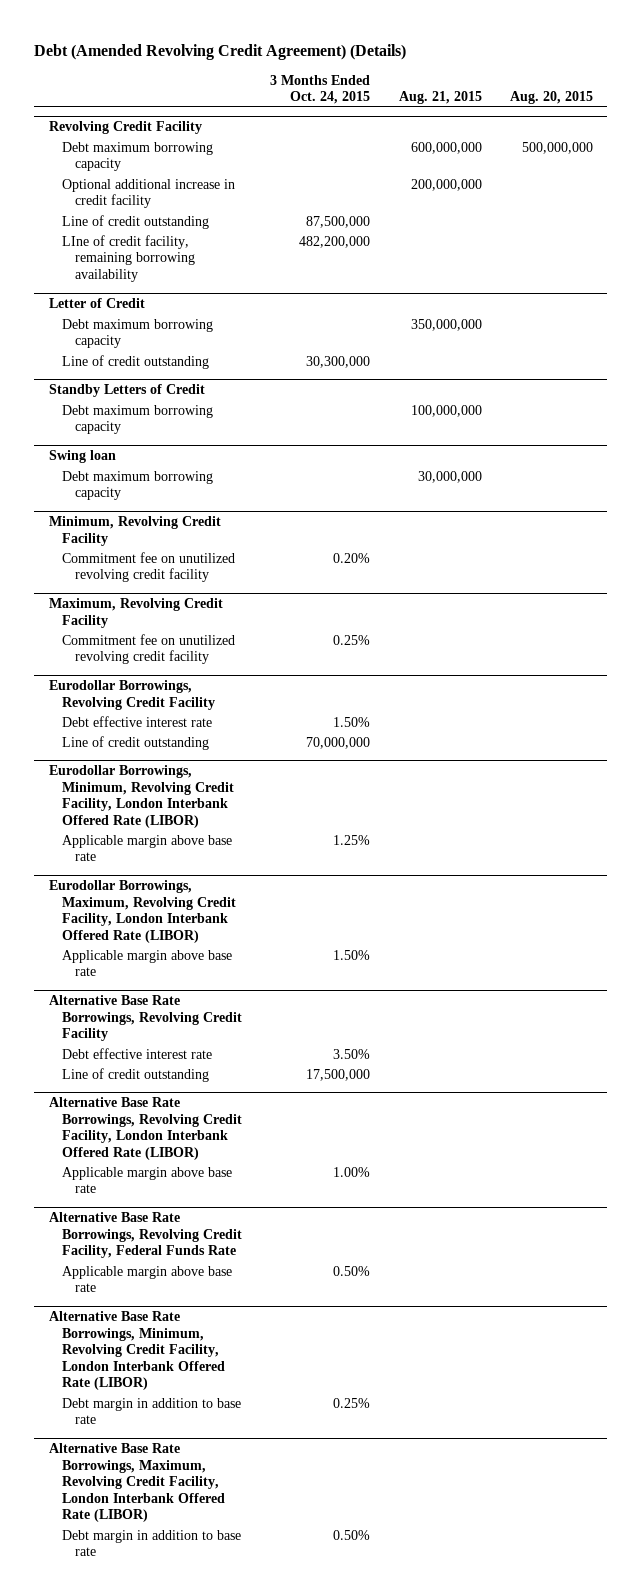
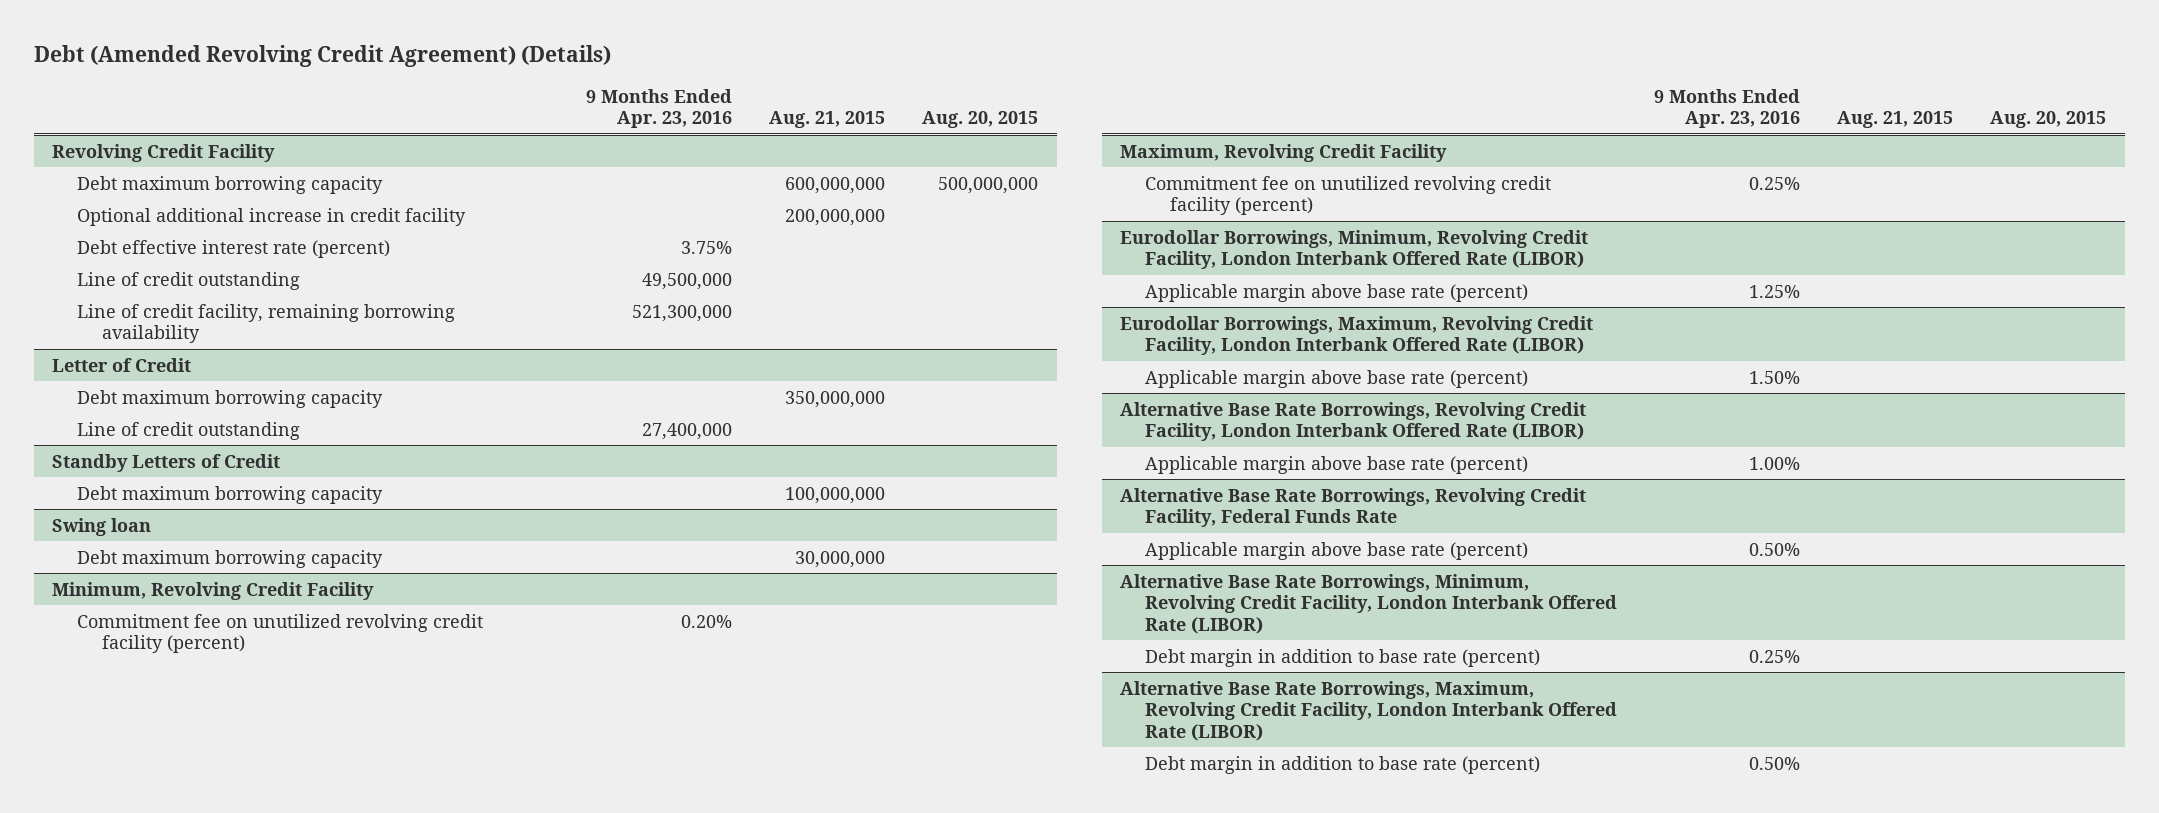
- | 3 Months Ended Oct. 24, 2015 | Aug. 21, 2015 | Aug. 20, 2015
+ | 9 Months Ended Apr. 23, 2016 | Aug. 21, 2015 | Aug. 20, 2015
@ Revolving Credit Facility
+ Debt effective interest rate (percent) | 3.75% | |
- LIne of credit facility, remaining borrowing availability | 482,200,000 | |
+ Line of credit facility, remaining borrowing availability | 521,300,000 | |
@ Minimum, Revolving Credit Facility
- Commitment fee on unutilized revolving credit facility | 0.20% | |
+ Commitment fee on unutilized revolving credit facility (percent) | 0.20% | |
@ Maximum, Revolving Credit Facility
- Commitment fee on unutilized revolving credit facility | 0.25% | |
- Eurodollar Borrowings, Revolving Credit Facility
- Debt effective interest rate | 1.50% | |
- Line of credit outstanding | 70,000,000 | |
@ Maximum, Revolving Credit Facility
+ Commitment fee on unutilized revolving credit facility (percent) | 0.25% | |
@ Eurodollar Borrowings, Minimum, Revolving Credit Facility, London Interbank Offered Rate (LIBOR)
- Applicable margin above base rate | 1.25% | |
+ Applicable margin above base rate (percent) | 1.25% | |
@ Eurodollar Borrowings, Maximum, Revolving Credit Facility, London Interbank Offered Rate (LIBOR)
- Applicable margin above base rate | 1.50% | |
- Alternative Base Rate Borrowings, Revolving Credit Facility
- Debt effective interest rate | 3.50% | |
- Line of credit outstanding | 17,500,000 | |
@ Eurodollar Borrowings, Maximum, Revolving Credit Facility, London Interbank Offered Rate (LIBOR)
+ Applicable margin above base rate (percent) | 1.50% | |
@ Alternative Base Rate Borrowings, Revolving Credit Facility, London Interbank Offered Rate (LIBOR)
- Applicable margin above base rate | 1.00% | |
+ Applicable margin above base rate (percent) | 1.00% | |
@ Alternative Base Rate Borrowings, Revolving Credit Facility, Federal Funds Rate
- Applicable margin above base rate | 0.50% | |
+ Applicable margin above base rate (percent) | 0.50% | |
@ Alternative Base Rate Borrowings, Minimum, Revolving Credit Facility, London Interbank Offered Rate (LIBOR)
- Debt margin in addition to base rate | 0.25% | |
+ Debt margin in addition to base rate (percent) | 0.25% | |
@ Alternative Base Rate Borrowings, Maximum, Revolving Credit Facility, London Interbank Offered Rate (LIBOR)
- Debt margin in addition to base rate | 0.50% | |
+ Debt margin in addition to base rate (percent) | 0.50% | |

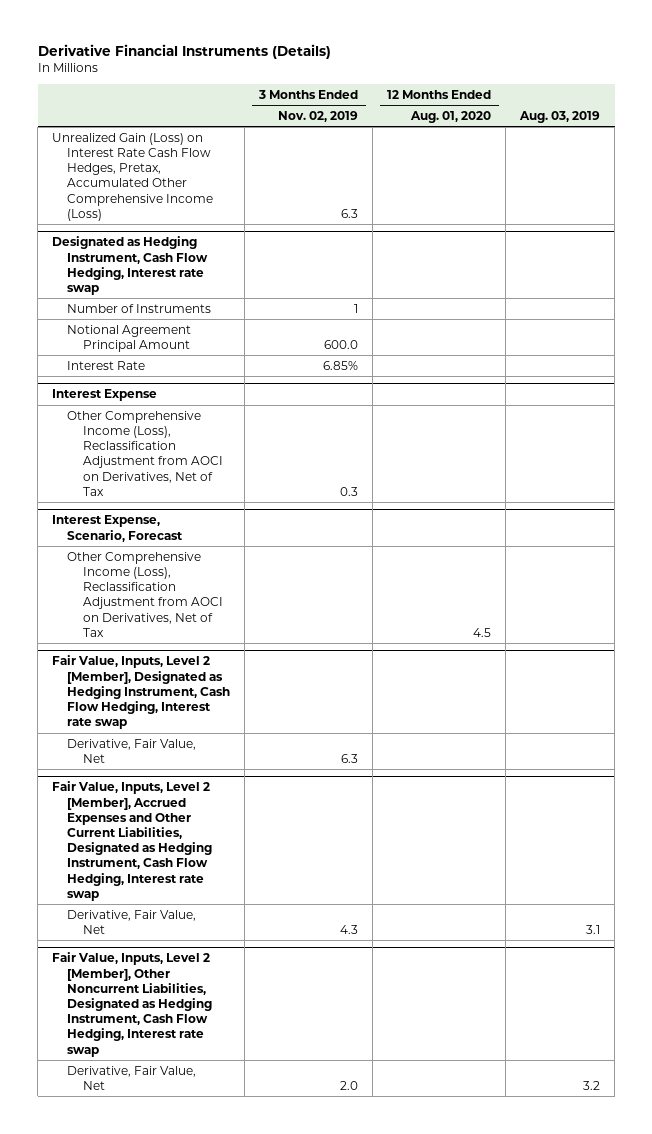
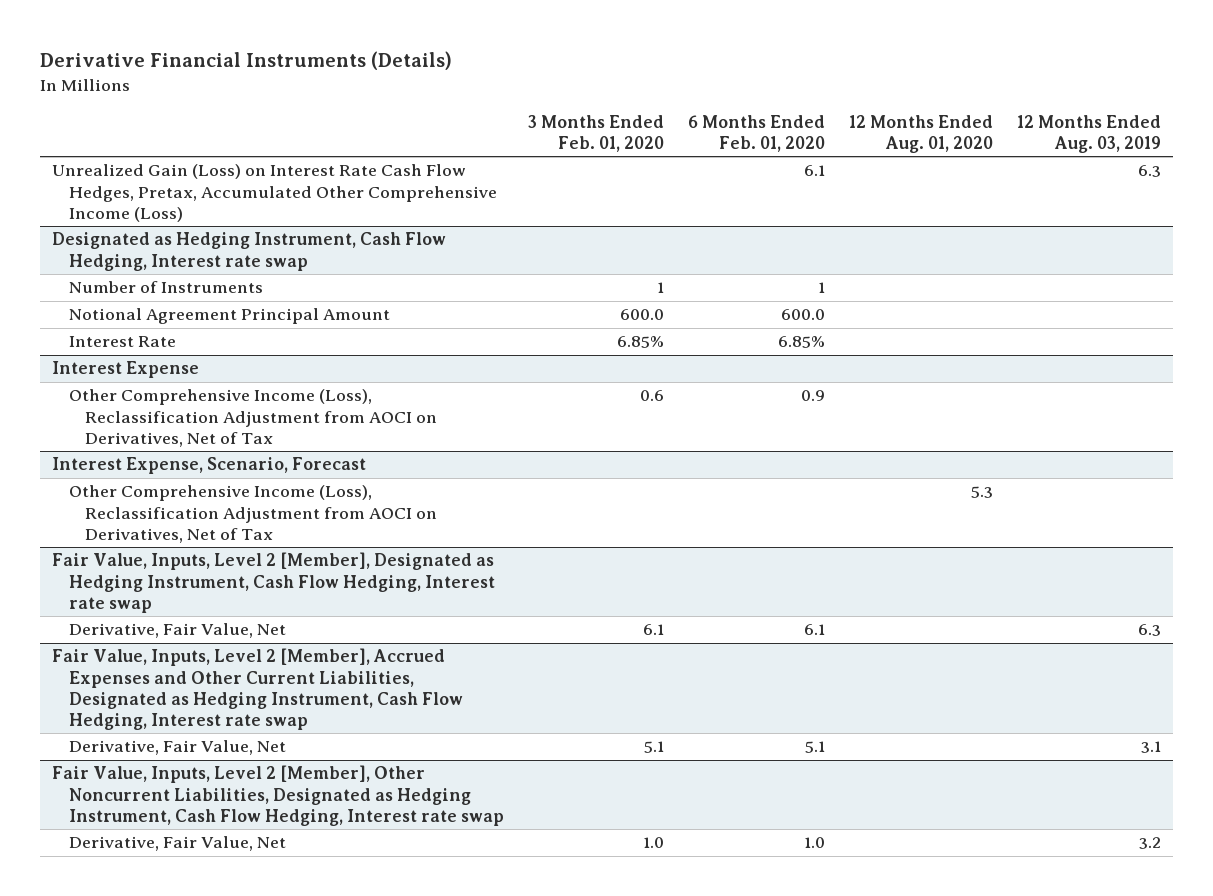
- | 3 Months Ended Nov. 02, 2019 | 12 Months Ended Aug. 01, 2020 | Aug. 03, 2019
+ | 3 Months Ended Feb. 01, 2020 | 6 Months Ended Feb. 01, 2020 | 12 Months Ended Aug. 01, 2020 | 12 Months Ended Aug. 03, 2019
@ Interest Expense, Scenario, Forecast
- Other Comprehensive Income (Loss), Reclassification Adjustment from AOCI on Derivatives, Net of Tax | | 4.5 |
+ Other Comprehensive Income (Loss), Reclassification Adjustment from AOCI on Derivatives, Net of Tax | | | 5.3 |

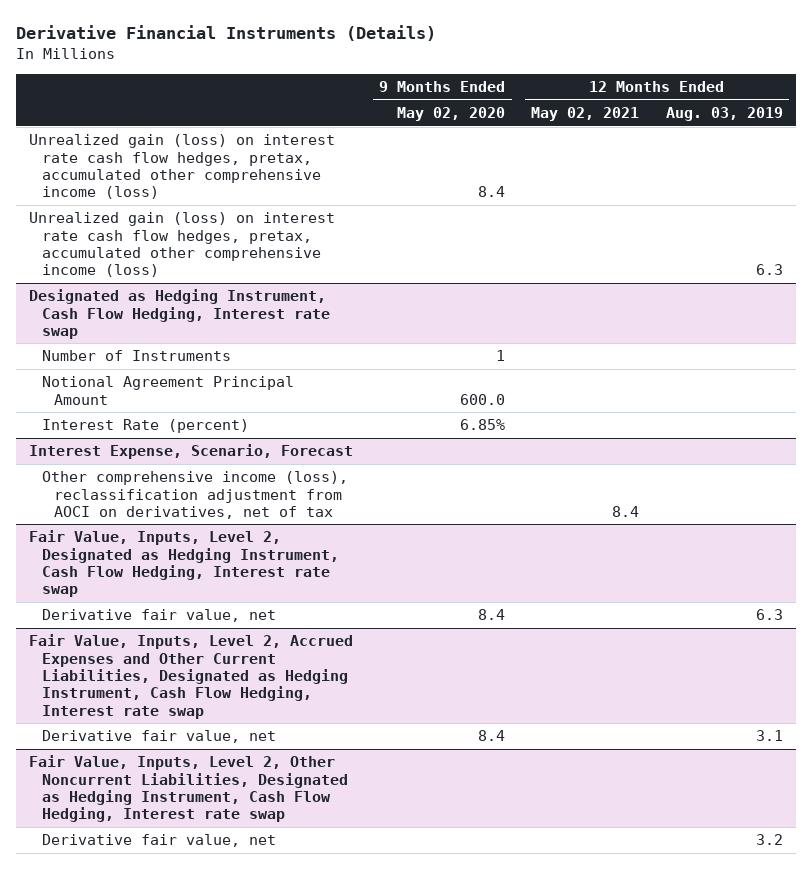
- | 3 Months Ended Feb. 01, 2020 | 6 Months Ended Feb. 01, 2020 | 12 Months Ended Aug. 01, 2020 | 12 Months Ended Aug. 03, 2019
+ | 9 Months Ended May 02, 2020 | 12 Months Ended May 02, 2021 | 12 Months Ended Aug. 03, 2019
- Unrealized Gain (Loss) on Interest Rate Cash Flow Hedges, Pretax, Accumulated Other Comprehensive Income (Loss) | | 6.1 | | 6.3
+ Unrealized gain (loss) on interest rate cash flow hedges, pretax, accumulated other comprehensive income (loss) | 8.4 | |
+ Unrealized gain (loss) on interest rate cash flow hedges, pretax, accumulated other comprehensive income (loss) | | | 6.3
@ Designated as Hedging Instrument, Cash Flow Hedging, Interest rate swap
- Interest Rate | 6.85% | 6.85% | |
- Interest Expense
- Other Comprehensive Income (Loss), Reclassification Adjustment from AOCI on Derivatives, Net of Tax | 0.6 | 0.9 | |
@ Designated as Hedging Instrument, Cash Flow Hedging, Interest rate swap
+ Interest Rate (percent) | 6.85% | |
@ Interest Expense, Scenario, Forecast
- Other Comprehensive Income (Loss), Reclassification Adjustment from AOCI on Derivatives, Net of Tax | | | 5.3 |
- Fair Value, Inputs, Level 2 [Member], Designated as Hedging Instrument, Cash Flow Hedging, Interest rate swap
- Derivative, Fair Value, Net | 6.1 | 6.1 | | 6.3
- Fair Value, Inputs, Level 2 [Member], Accrued Expenses and Other Current Liabilities, Designated as Hedging Instrument, Cash Flow Hedging, Interest rate swap
- Derivative, Fair Value, Net | 5.1 | 5.1 | | 3.1
- Fair Value, Inputs, Level 2 [Member], Other Noncurrent Liabilities, Designated as Hedging Instrument, Cash Flow Hedging, Interest rate swap
- Derivative, Fair Value, Net | 1.0 | 1.0 | | 3.2
@ Interest Expense, Scenario, Forecast
+ Other comprehensive income (loss), reclassification adjustment from AOCI on derivatives, net of tax | | 8.4 |
+ Fair Value, Inputs, Level 2, Designated as Hedging Instrument, Cash Flow Hedging, Interest rate swap
+ Derivative fair value, net | 8.4 | | 6.3
+ Fair Value, Inputs, Level 2, Accrued Expenses and Other Current Liabilities, Designated as Hedging Instrument, Cash Flow Hedging, Interest rate swap
+ Derivative fair value, net | 8.4 | | 3.1
+ Fair Value, Inputs, Level 2, Other Noncurrent Liabilities, Designated as Hedging Instrument, Cash Flow Hedging, Interest rate swap
+ Derivative fair value, net | | | 3.2

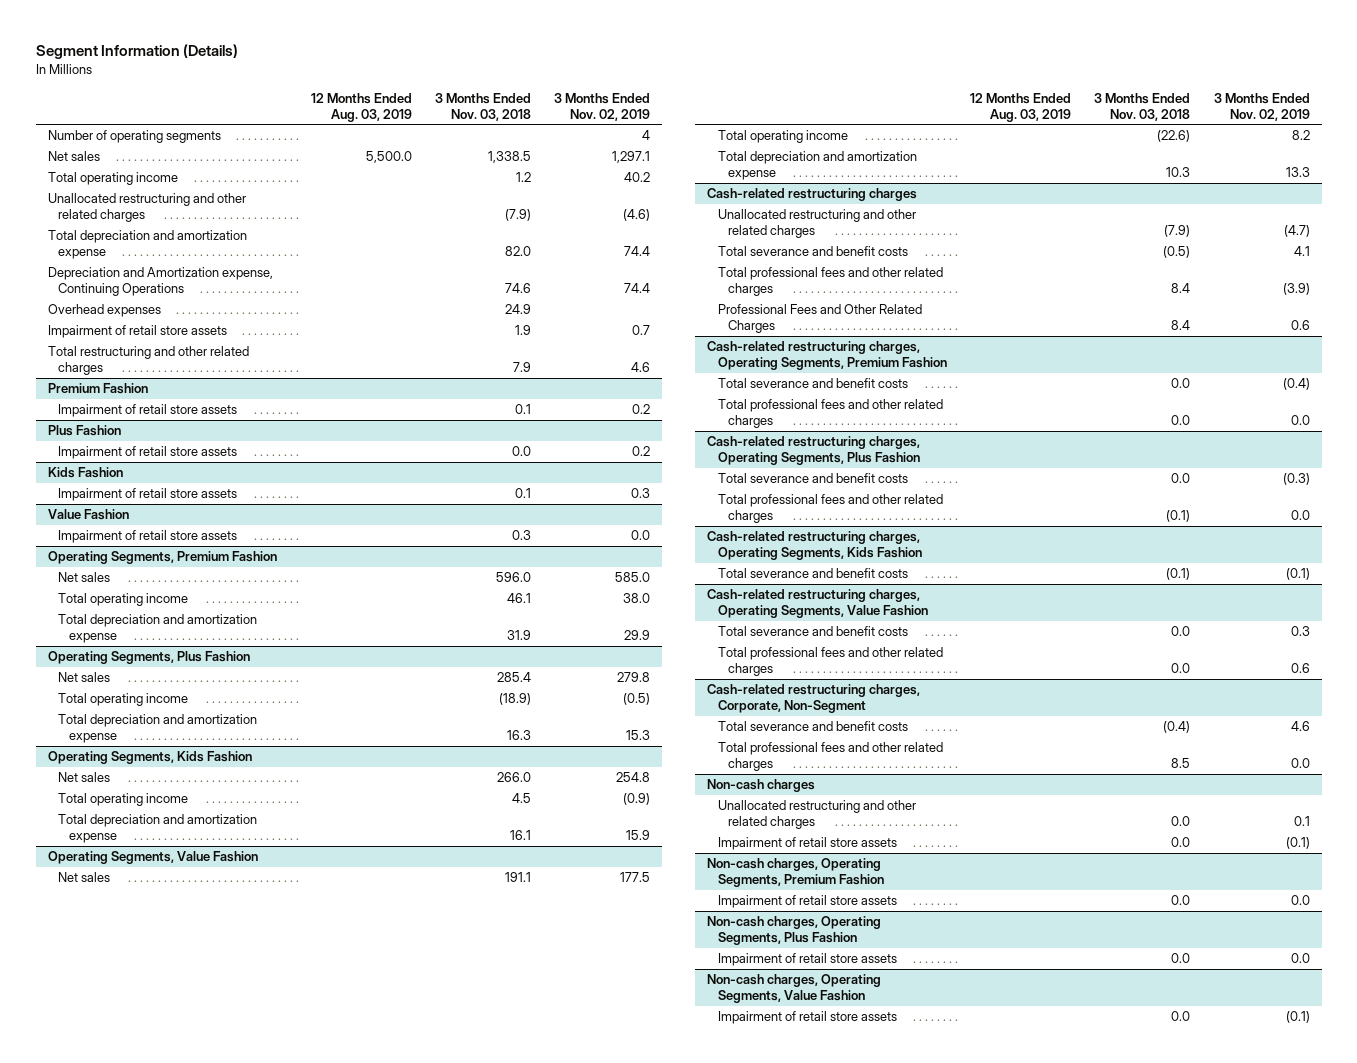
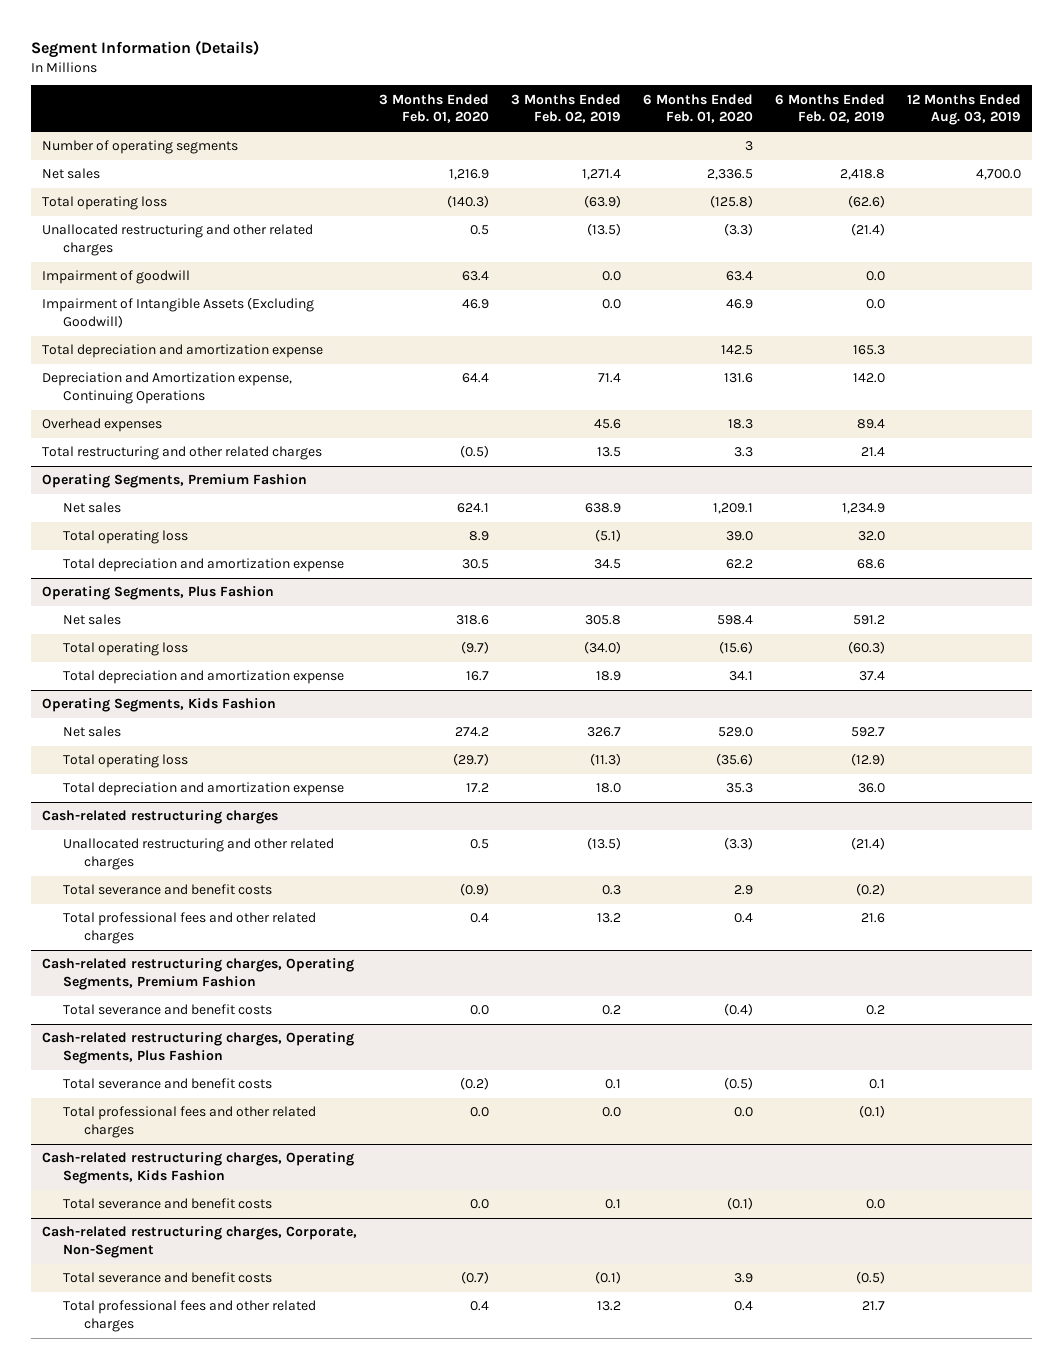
- | 12 Months Ended Aug. 03, 2019 | 3 Months Ended Nov. 03, 2018 | 3 Months Ended Nov. 02, 2019
+ | 3 Months Ended Feb. 01, 2020 | 3 Months Ended Feb. 02, 2019 | 6 Months Ended Feb. 01, 2020 | 6 Months Ended Feb. 02, 2019 | 12 Months Ended Aug. 03, 2019
- Net sales | 5,500.0 | 1,338.5 | 1,297.1
- Total operating income | | 1.2 | 40.2
+ Net sales | 1,216.9 | 1,271.4 | 2,336.5 | 2,418.8 | 4,700.0
+ Total operating loss | (140.3) | (63.9) | (125.8) | (62.6) |
+ Impairment of goodwill | 63.4 | 0.0 | 63.4 | 0.0 |
+ Impairment of Intangible Assets (Excluding Goodwill) | 46.9 | 0.0 | 46.9 | 0.0 |
- Impairment of retail store assets | | 1.9 | 0.7
- Premium Fashion
- Impairment of retail store assets | | 0.1 | 0.2
- Plus Fashion
- Impairment of retail store assets | | 0.0 | 0.2
- Kids Fashion
- Impairment of retail store assets | | 0.1 | 0.3
- Value Fashion
- Impairment of retail store assets | | 0.3 | 0.0
@ Operating Segments, Premium Fashion
- Total operating income | | 46.1 | 38.0
+ Total operating loss | 8.9 | (5.1) | 39.0 | 32.0 |
@ Operating Segments, Plus Fashion
- Total operating income | | (18.9) | (0.5)
+ Total operating loss | (9.7) | (34.0) | (15.6) | (60.3) |
@ Operating Segments, Kids Fashion
- Total operating income | | 4.5 | (0.9)
+ Total operating loss | (29.7) | (11.3) | (35.6) | (12.9) |
- Operating Segments, Value Fashion
- Net sales | | 191.1 | 177.5
- Total operating income | | (22.6) | 8.2
- Total depreciation and amortization expense | | 10.3 | 13.3
@ Cash-related restructuring charges
- Professional Fees and Other Related Charges | | 8.4 | 0.6
@ Cash-related restructuring charges, Operating Segments, Premium Fashion
- Total professional fees and other related charges | | 0.0 | 0.0
- Cash-related restructuring charges, Operating Segments, Value Fashion
- Total severance and benefit costs | | 0.0 | 0.3
- Total professional fees and other related charges | | 0.0 | 0.6
- Non-cash charges
- Unallocated restructuring and other related charges | | 0.0 | 0.1
- Impairment of retail store assets | | 0.0 | (0.1)
- Non-cash charges, Operating Segments, Premium Fashion
- Impairment of retail store assets | | 0.0 | 0.0
- Non-cash charges, Operating Segments, Plus Fashion
- Impairment of retail store assets | | 0.0 | 0.0
- Non-cash charges, Operating Segments, Value Fashion
- Impairment of retail store assets | | 0.0 | (0.1)

